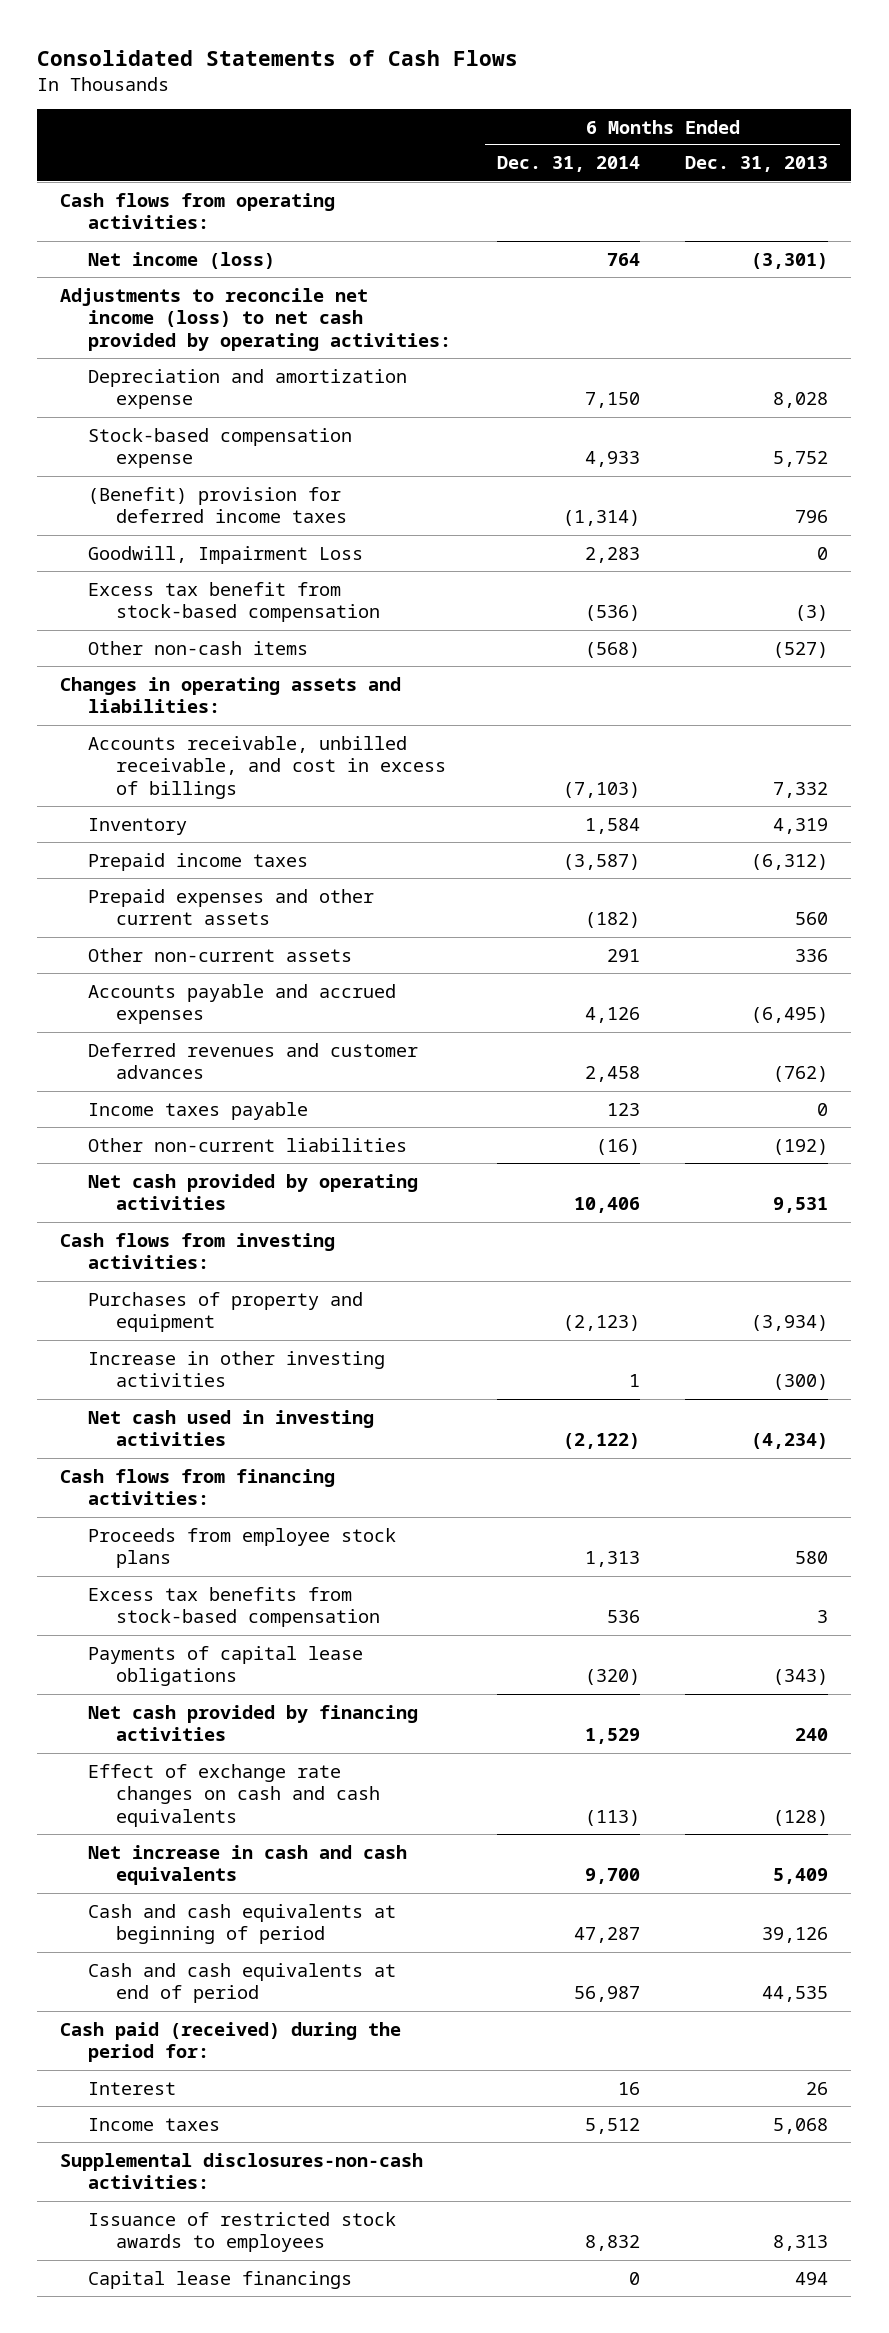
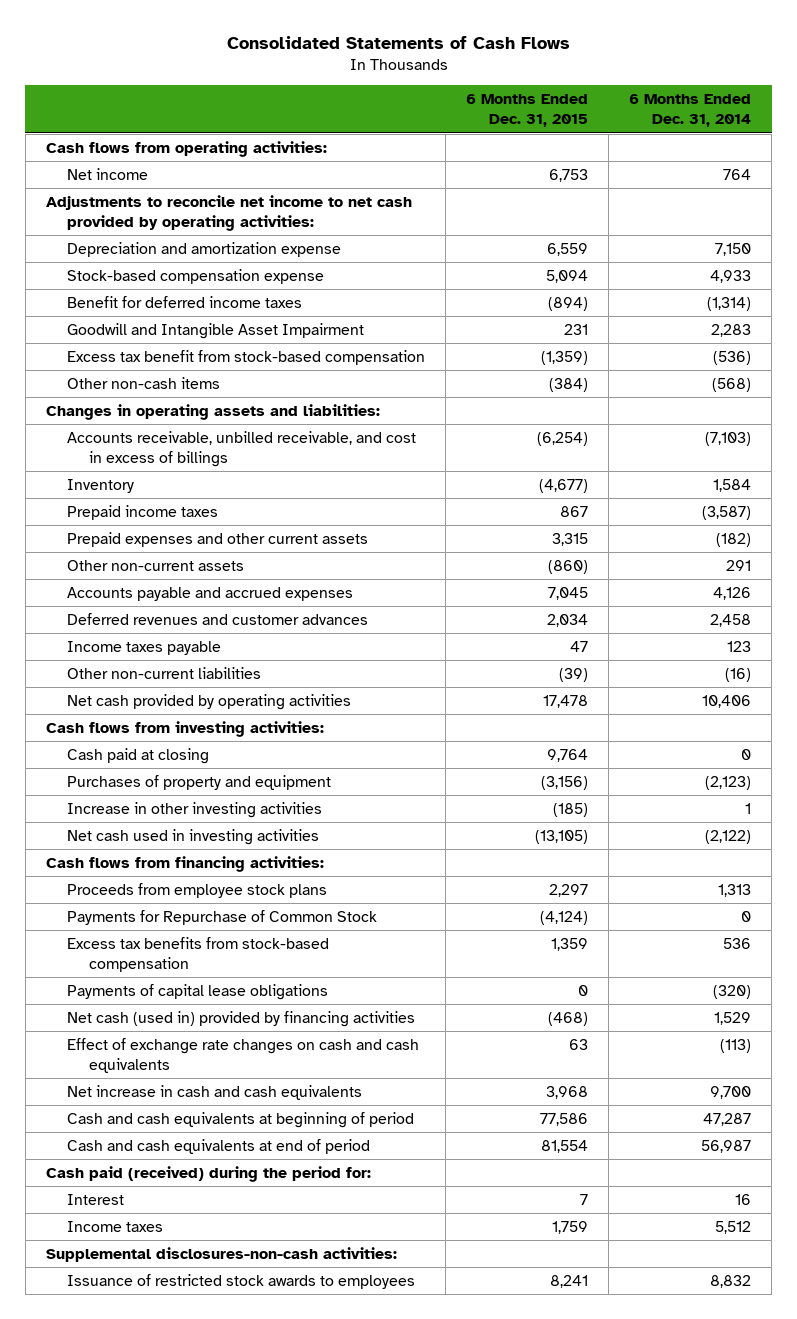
- | 6 Months Ended Dec. 31, 2014 | 6 Months Ended Dec. 31, 2013
+ | 6 Months Ended Dec. 31, 2015 | 6 Months Ended Dec. 31, 2014
- Net income (loss) | 764 | (3,301)
- Adjustments to reconcile net income (loss) to net cash provided by operating activities:
+ Net income | 6,753 | 764
+ Adjustments to reconcile net income to net cash provided by operating activities:
- (Benefit) provision for deferred income taxes | (1,314) | 796
- Goodwill, Impairment Loss | 2,283 | 0
+ Benefit for deferred income taxes | (894) | (1,314)
+ Goodwill and Intangible Asset Impairment | 231 | 2,283
+ Cash paid at closing | 9,764 | 0
+ Payments for Repurchase of Common Stock | (4,124) | 0
- Net cash provided by financing activities | 1,529 | 240
+ Net cash (used in) provided by financing activities | (468) | 1,529
- Capital lease financings | 0 | 494

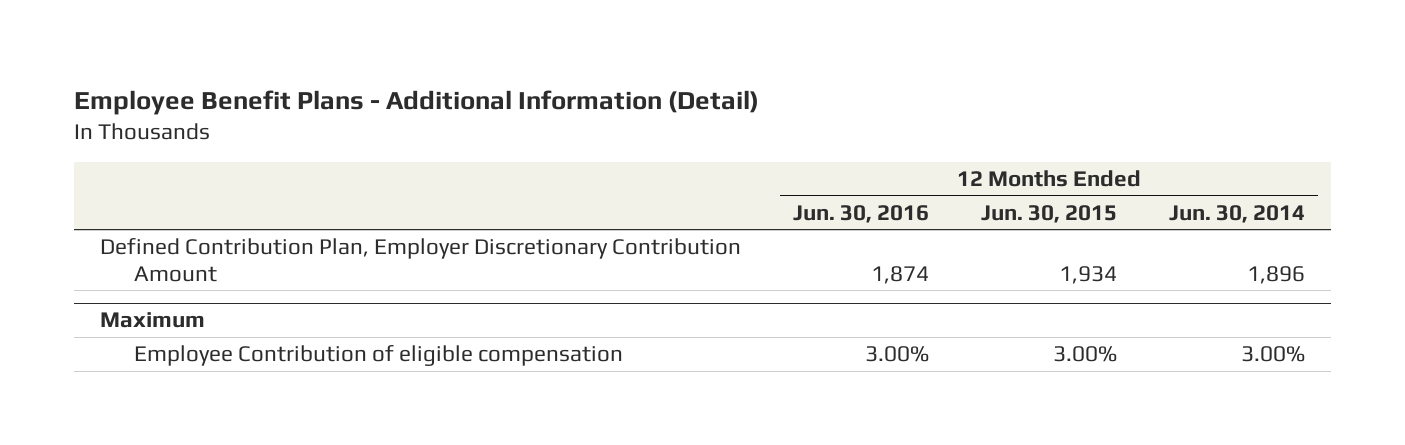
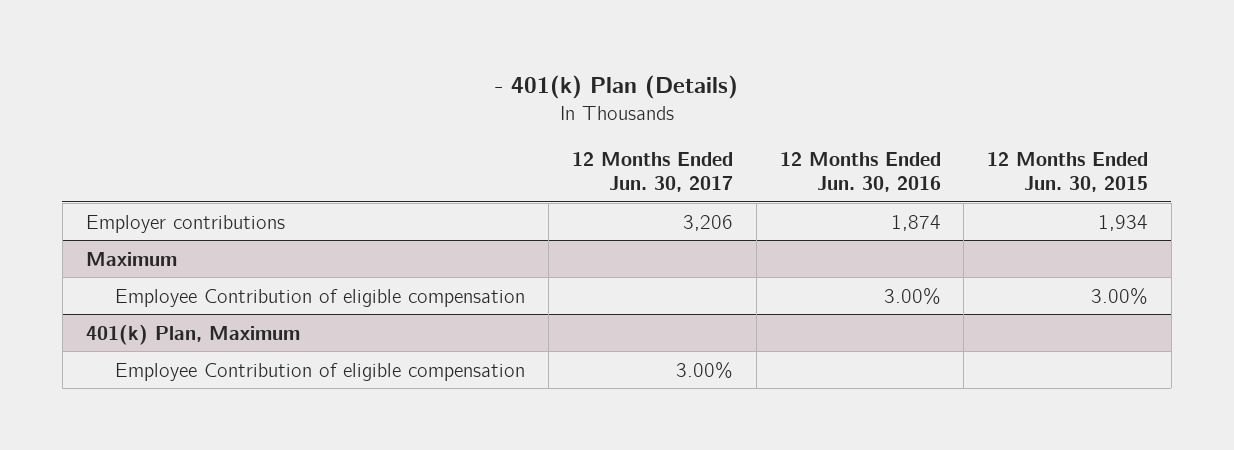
- Employee Benefit Plans - Additional Information (Detail)
+ - 401(k) Plan (Details)
- | 12 Months Ended Jun. 30, 2016 | 12 Months Ended Jun. 30, 2015 | 12 Months Ended Jun. 30, 2014
+ | 12 Months Ended Jun. 30, 2017 | 12 Months Ended Jun. 30, 2016 | 12 Months Ended Jun. 30, 2015
- Defined Contribution Plan, Employer Discretionary Contribution Amount | 1,874 | 1,934 | 1,896
+ Employer contributions | 3,206 | 1,874 | 1,934
+ 401(k) Plan, Maximum
+ Employee Contribution of eligible compensation | 3.00% | |

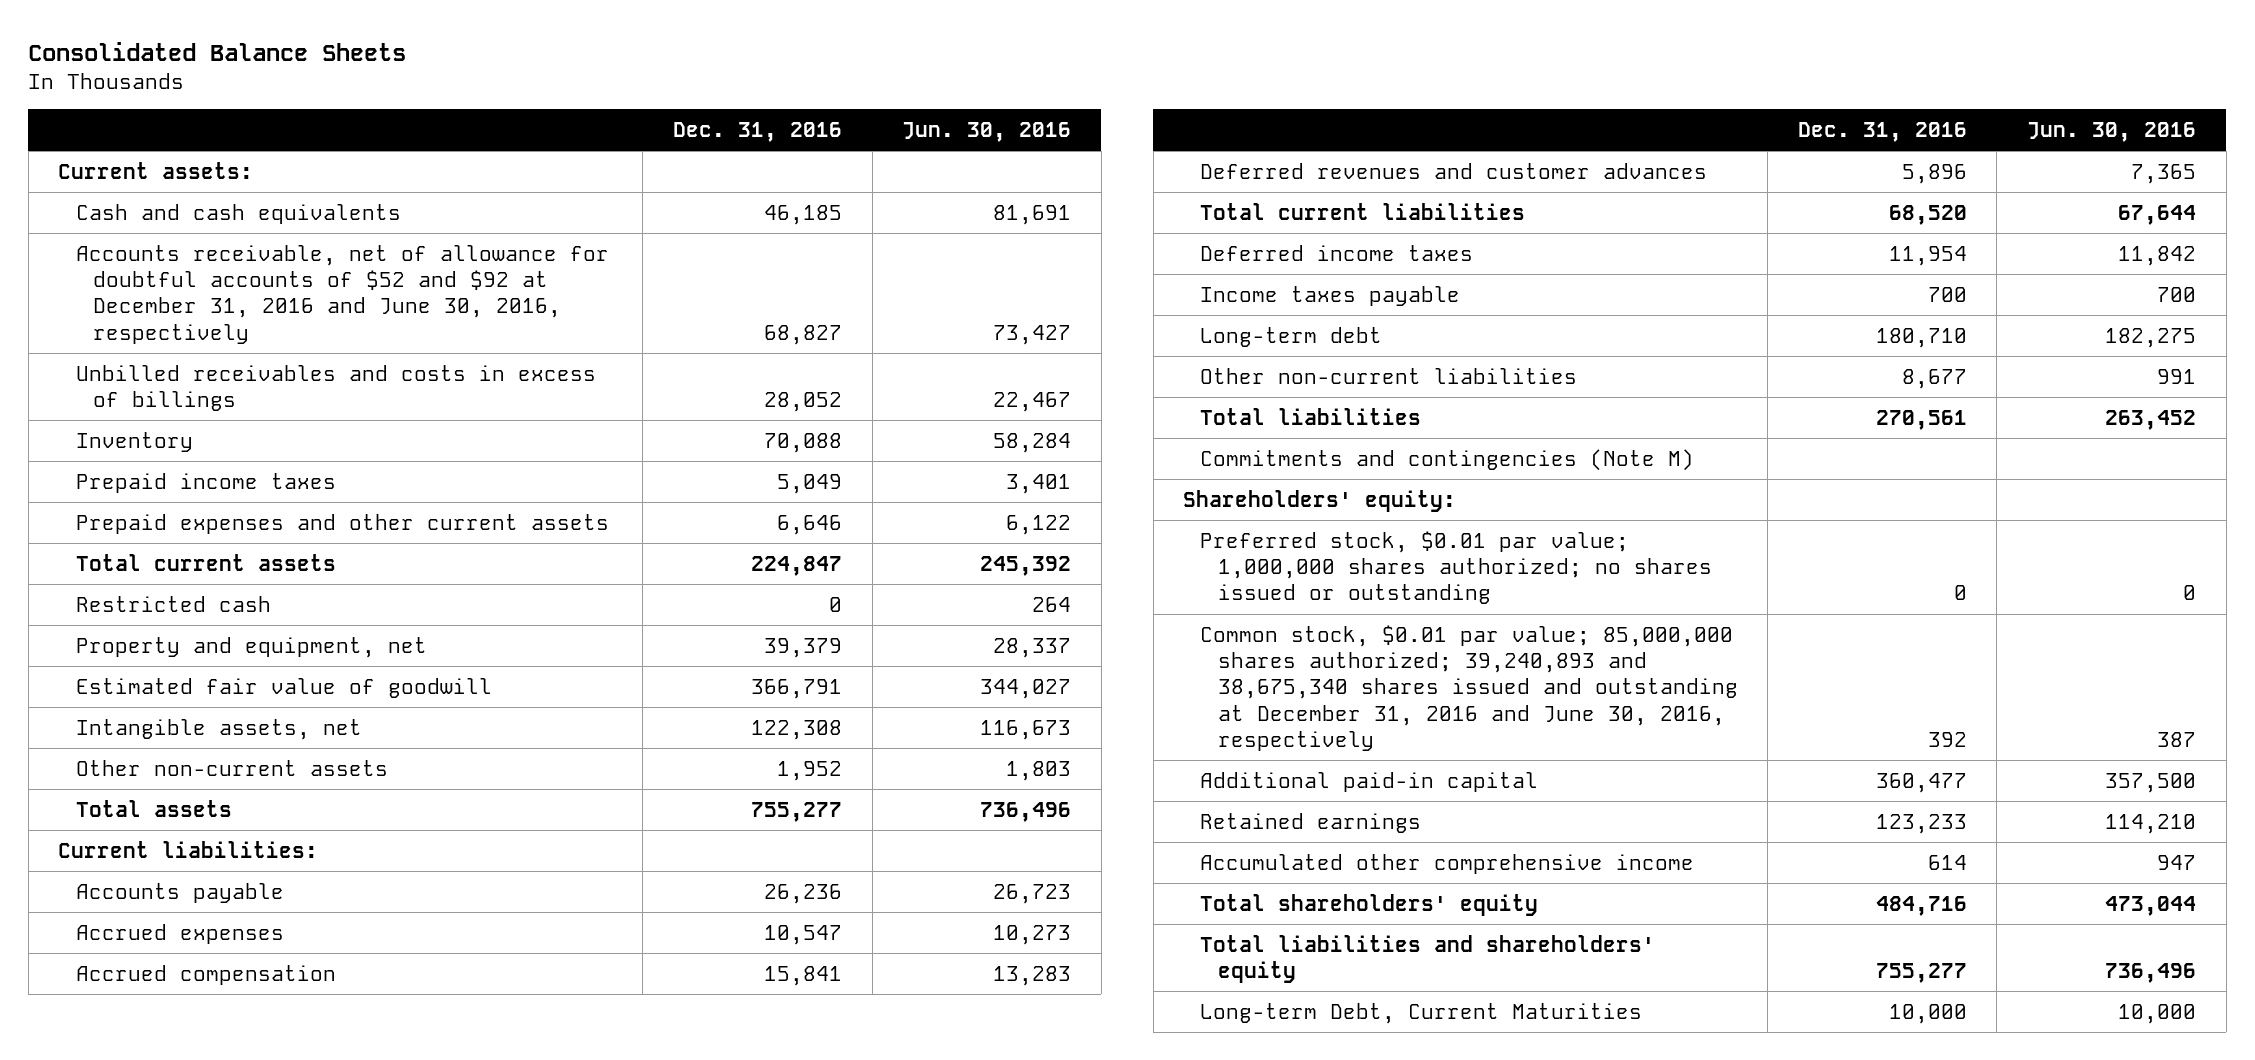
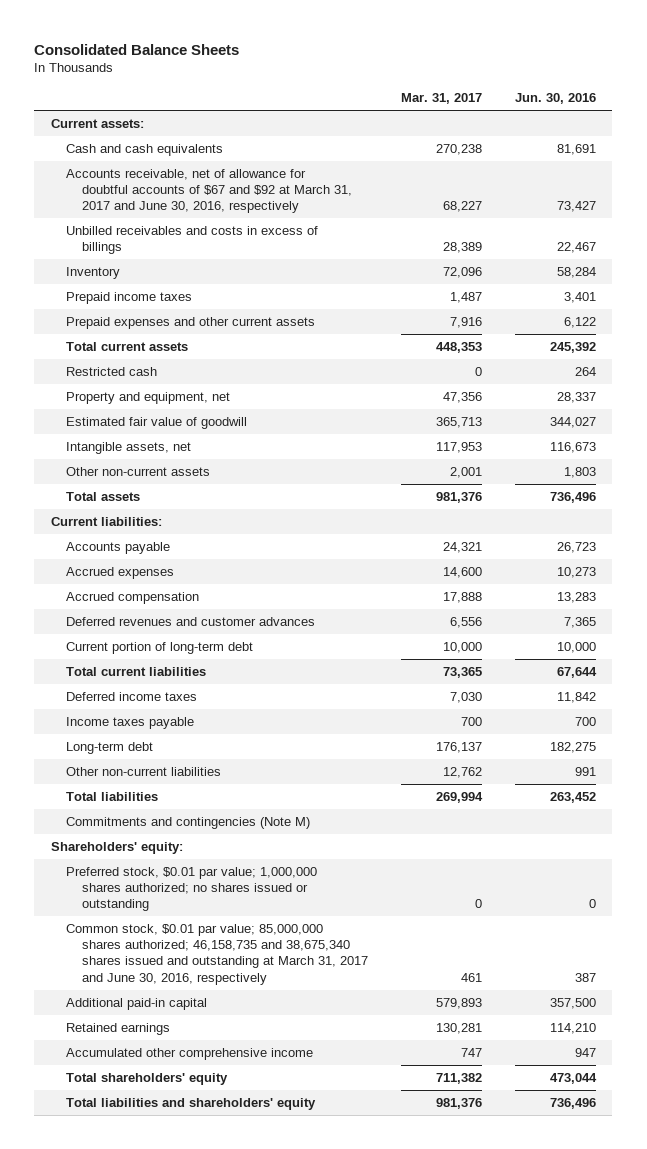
- | Dec. 31, 2016 | Jun. 30, 2016
+ | Mar. 31, 2017 | Jun. 30, 2016
- Accounts receivable, net of allowance for doubtful accounts of $52 and $92 at December 31, 2016 and June 30, 2016, respectively | 68,827 | 73,427
+ Accounts receivable, net of allowance for doubtful accounts of $67 and $92 at March 31, 2017 and June 30, 2016, respectively | 68,227 | 73,427
+ Current portion of long-term debt | 10,000 | 10,000
- Common stock, $0.01 par value; 85,000,000 shares authorized; 39,240,893 and 38,675,340 shares issued and outstanding at December 31, 2016 and June 30, 2016, respectively | 392 | 387
+ Common stock, $0.01 par value; 85,000,000 shares authorized; 46,158,735 and 38,675,340 shares issued and outstanding at March 31, 2017 and June 30, 2016, respectively | 461 | 387
- Long-term Debt, Current Maturities | 10,000 | 10,000

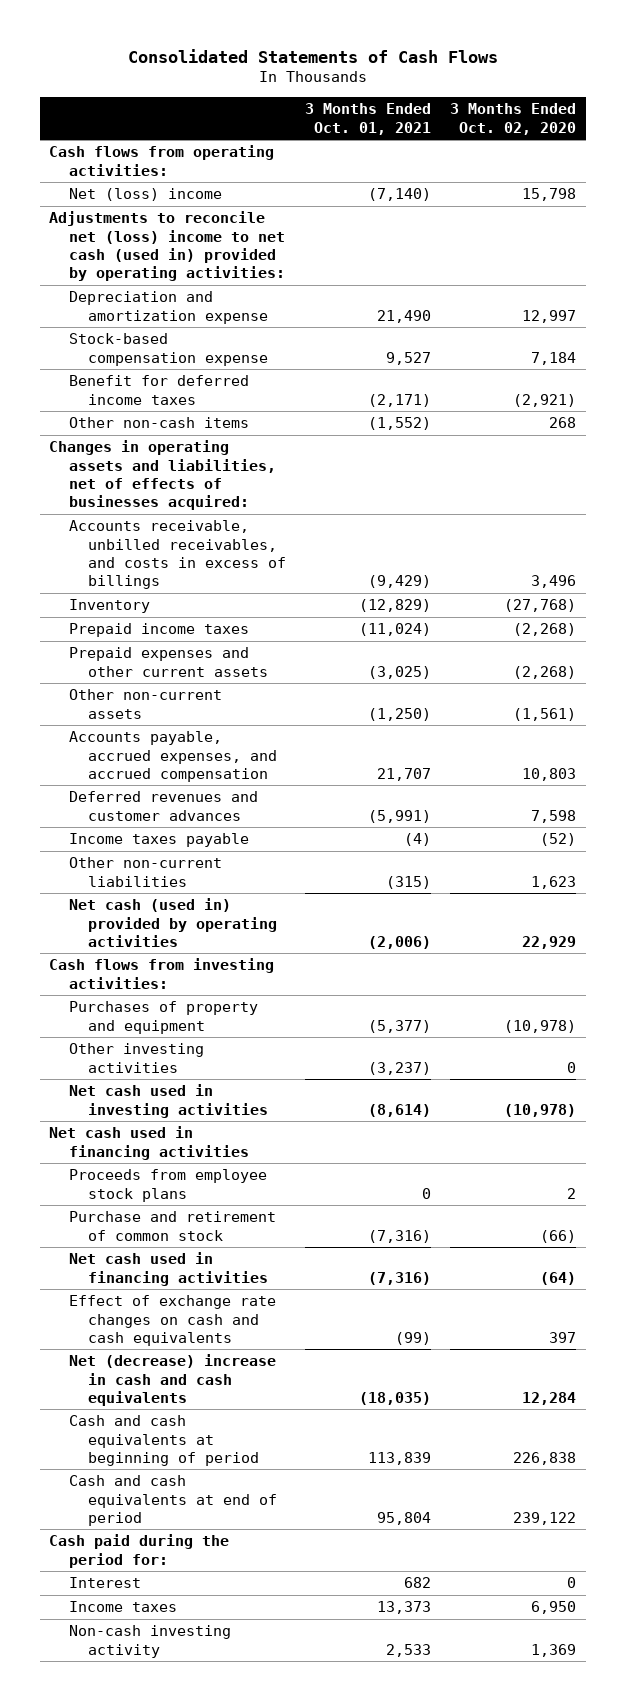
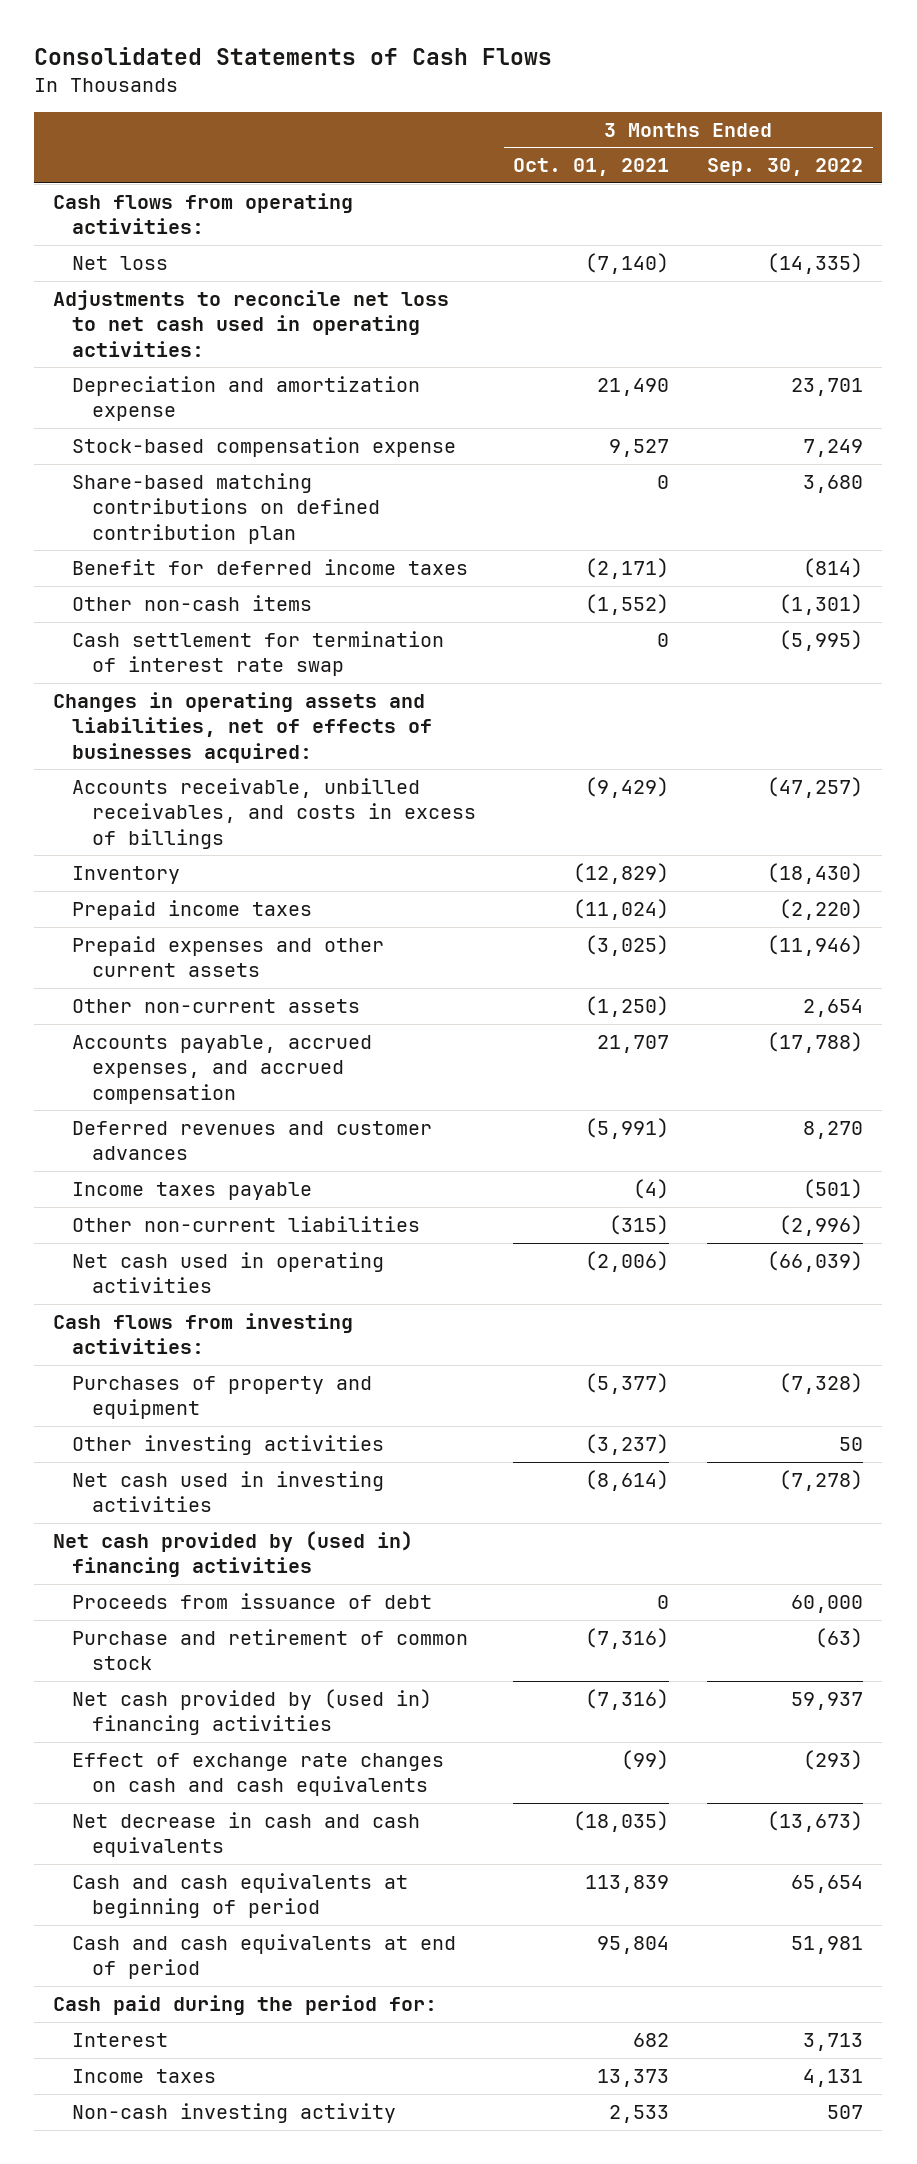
- | 3 Months Ended Oct. 01, 2021 | 3 Months Ended Oct. 02, 2020
+ | 3 Months Ended Oct. 01, 2021 | 3 Months Ended Sep. 30, 2022
- Net (loss) income | (7,140) | 15,798
- Adjustments to reconcile net (loss) income to net cash (used in) provided by operating activities:
+ Net loss | (7,140) | (14,335)
+ Adjustments to reconcile net loss to net cash used in operating activities:
+ Share-based matching contributions on defined contribution plan | 0 | 3,680
+ Cash settlement for termination of interest rate swap | 0 | (5,995)
- Net cash (used in) provided by operating activities | (2,006) | 22,929
+ Net cash used in operating activities | (2,006) | (66,039)
- Net cash used in financing activities
- Proceeds from employee stock plans | 0 | 2
+ Net cash provided by (used in) financing activities
+ Proceeds from issuance of debt | 0 | 60,000
- Net cash used in financing activities | (7,316) | (64)
+ Net cash provided by (used in) financing activities | (7,316) | 59,937
- Net (decrease) increase in cash and cash equivalents | (18,035) | 12,284
+ Net decrease in cash and cash equivalents | (18,035) | (13,673)

